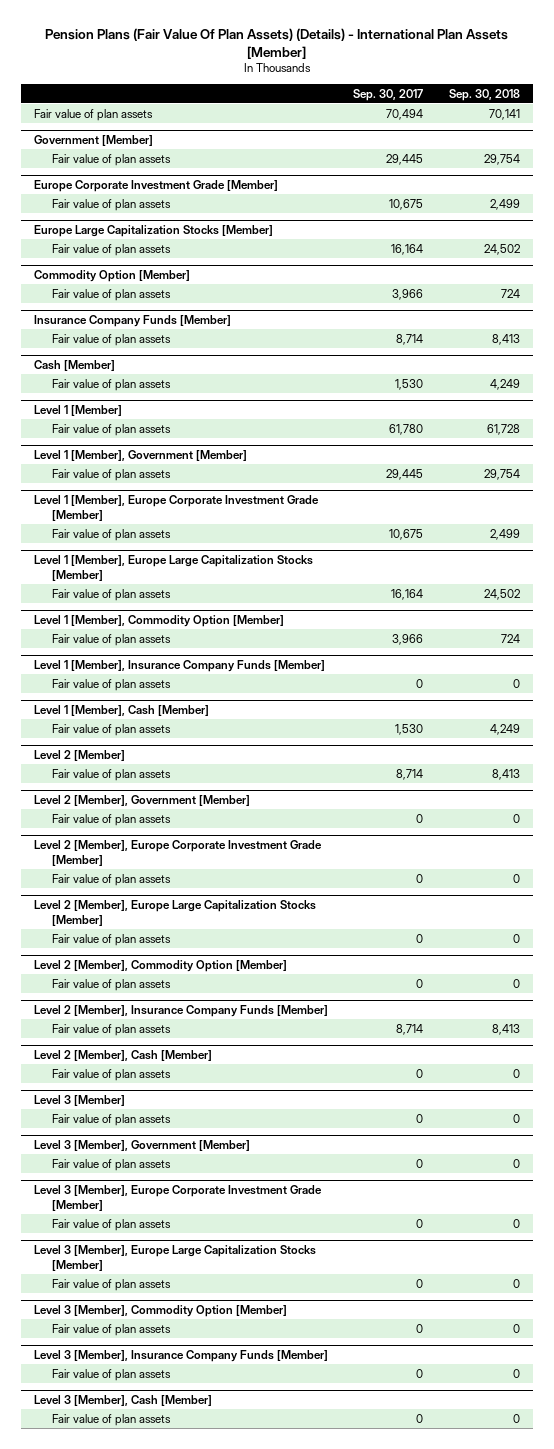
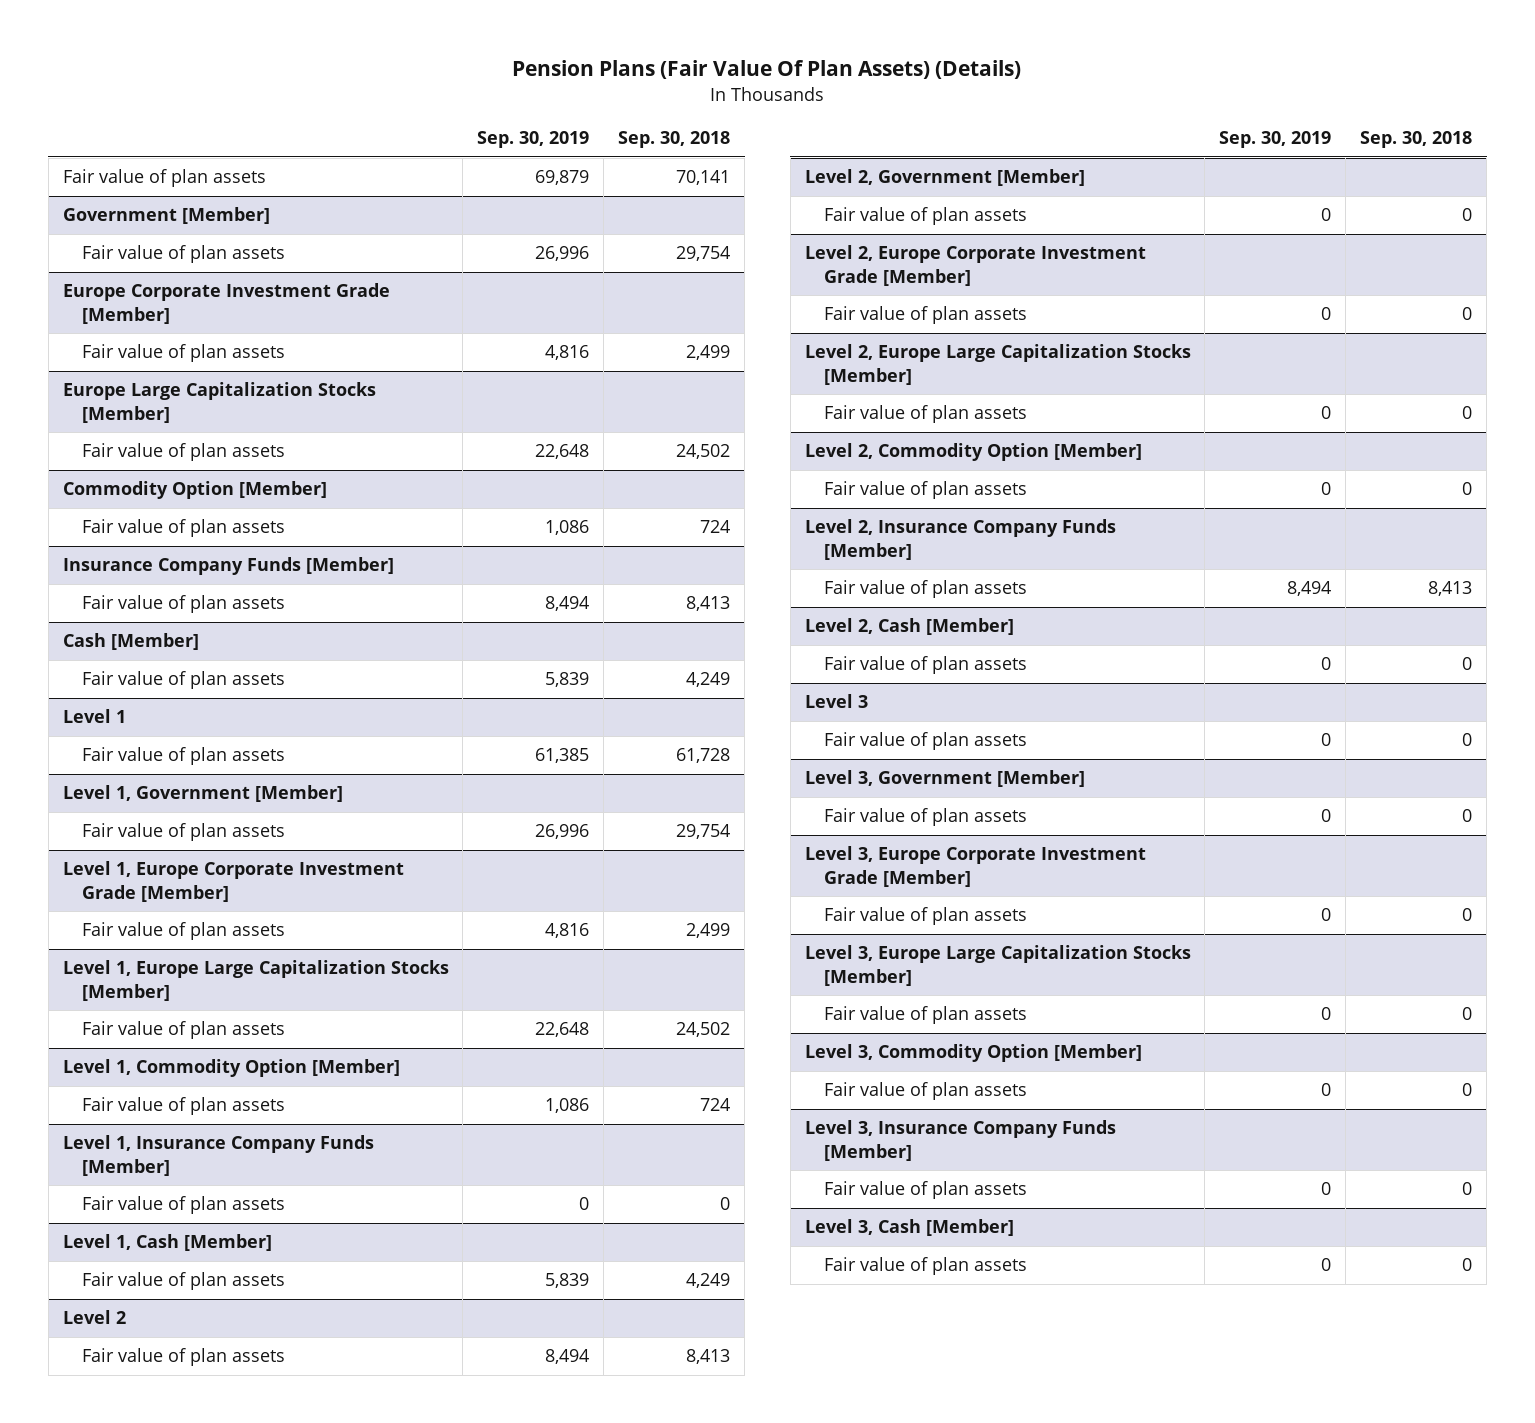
- Pension Plans (Fair Value Of Plan Assets) (Details) - International Plan Assets [Member]
+ Pension Plans (Fair Value Of Plan Assets) (Details)
- | Sep. 30, 2017 | Sep. 30, 2018
+ | Sep. 30, 2019 | Sep. 30, 2018
- Level 1 [Member]
+ Level 1
- Level 1 [Member], Government [Member]
+ Level 1, Government [Member]
- Level 1 [Member], Europe Corporate Investment Grade [Member]
+ Level 1, Europe Corporate Investment Grade [Member]
- Level 1 [Member], Europe Large Capitalization Stocks [Member]
+ Level 1, Europe Large Capitalization Stocks [Member]
- Level 1 [Member], Commodity Option [Member]
+ Level 1, Commodity Option [Member]
- Level 1 [Member], Insurance Company Funds [Member]
+ Level 1, Insurance Company Funds [Member]
- Level 1 [Member], Cash [Member]
+ Level 1, Cash [Member]
- Level 2 [Member]
+ Level 2
- Level 2 [Member], Government [Member]
+ Level 2, Government [Member]
- Level 2 [Member], Europe Corporate Investment Grade [Member]
+ Level 2, Europe Corporate Investment Grade [Member]
- Level 2 [Member], Europe Large Capitalization Stocks [Member]
+ Level 2, Europe Large Capitalization Stocks [Member]
- Level 2 [Member], Commodity Option [Member]
+ Level 2, Commodity Option [Member]
- Level 2 [Member], Insurance Company Funds [Member]
+ Level 2, Insurance Company Funds [Member]
- Level 2 [Member], Cash [Member]
+ Level 2, Cash [Member]
- Level 3 [Member]
+ Level 3
- Level 3 [Member], Government [Member]
+ Level 3, Government [Member]
- Level 3 [Member], Europe Corporate Investment Grade [Member]
+ Level 3, Europe Corporate Investment Grade [Member]
- Level 3 [Member], Europe Large Capitalization Stocks [Member]
+ Level 3, Europe Large Capitalization Stocks [Member]
- Level 3 [Member], Commodity Option [Member]
+ Level 3, Commodity Option [Member]
- Level 3 [Member], Insurance Company Funds [Member]
+ Level 3, Insurance Company Funds [Member]
- Level 3 [Member], Cash [Member]
+ Level 3, Cash [Member]

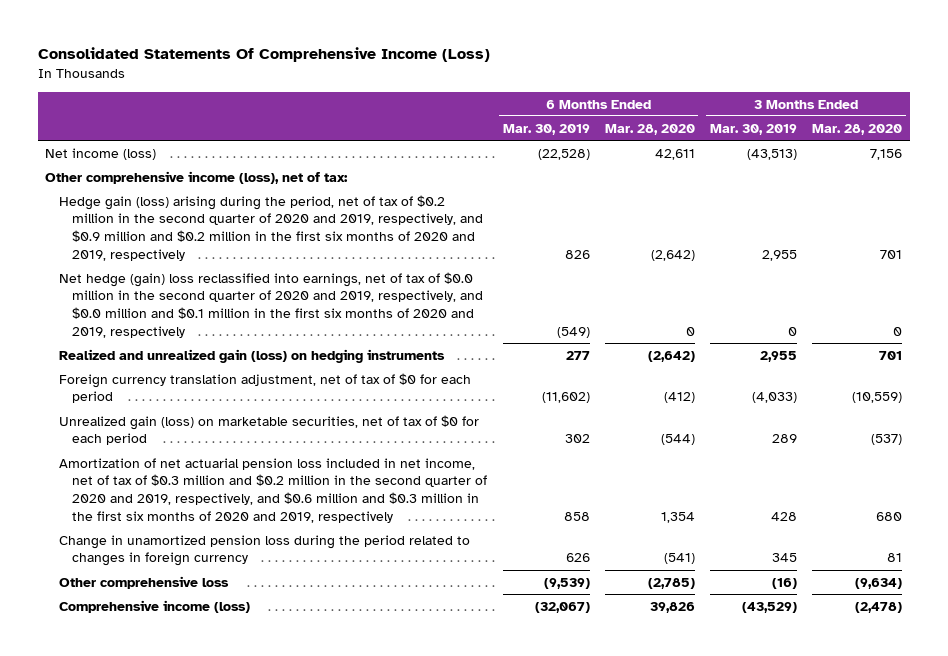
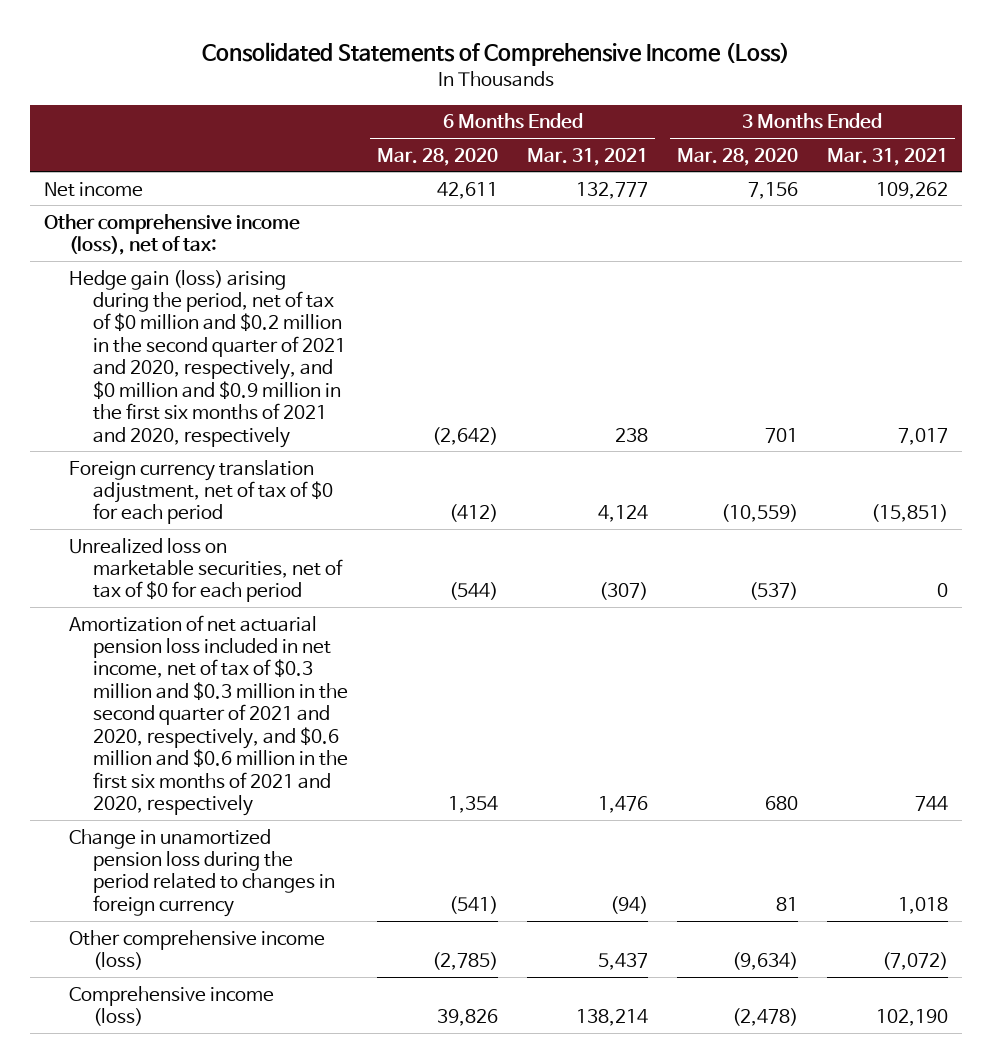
- Consolidated Statements Of Comprehensive Income (Loss)
+ Consolidated Statements of Comprehensive Income (Loss)
- | 6 Months Ended Mar. 30, 2019 | 6 Months Ended Mar. 28, 2020 | 3 Months Ended Mar. 30, 2019 | 3 Months Ended Mar. 28, 2020
+ | 6 Months Ended Mar. 28, 2020 | 6 Months Ended Mar. 31, 2021 | 3 Months Ended Mar. 28, 2020 | 3 Months Ended Mar. 31, 2021
- Net income (loss) | (22,528) | 42,611 | (43,513) | 7,156
+ Net income | 42,611 | 132,777 | 7,156 | 109,262
- Hedge gain (loss) arising during the period, net of tax of $0.2 million in the second quarter of 2020 and 2019, respectively, and $0.9 million and $0.2 million in the first six months of 2020 and 2019, respectively | 826 | (2,642) | 2,955 | 701
- Net hedge (gain) loss reclassified into earnings, net of tax of $0.0 million in the second quarter of 2020 and 2019, respectively, and $0.0 million and $0.1 million in the first six months of 2020 and 2019, respectively | (549) | 0 | 0 | 0
- Realized and unrealized gain (loss) on hedging instruments | 277 | (2,642) | 2,955 | 701
+ Hedge gain (loss) arising during the period, net of tax of $0 million and $0.2 million in the second quarter of 2021 and 2020, respectively, and $0 million and $0.9 million in the first six months of 2021 and 2020, respectively | (2,642) | 238 | 701 | 7,017
- Unrealized gain (loss) on marketable securities, net of tax of $0 for each period | 302 | (544) | 289 | (537)
- Amortization of net actuarial pension loss included in net income, net of tax of $0.3 million and $0.2 million in the second quarter of 2020 and 2019, respectively, and $0.6 million and $0.3 million in the first six months of 2020 and 2019, respectively | 858 | 1,354 | 428 | 680
+ Unrealized loss on marketable securities, net of tax of $0 for each period | (544) | (307) | (537) | 0
+ Amortization of net actuarial pension loss included in net income, net of tax of $0.3 million and $0.3 million in the second quarter of 2021 and 2020, respectively, and $0.6 million and $0.6 million in the first six months of 2021 and 2020, respectively | 1,354 | 1,476 | 680 | 744
- Other comprehensive loss | (9,539) | (2,785) | (16) | (9,634)
+ Other comprehensive income (loss) | (2,785) | 5,437 | (9,634) | (7,072)

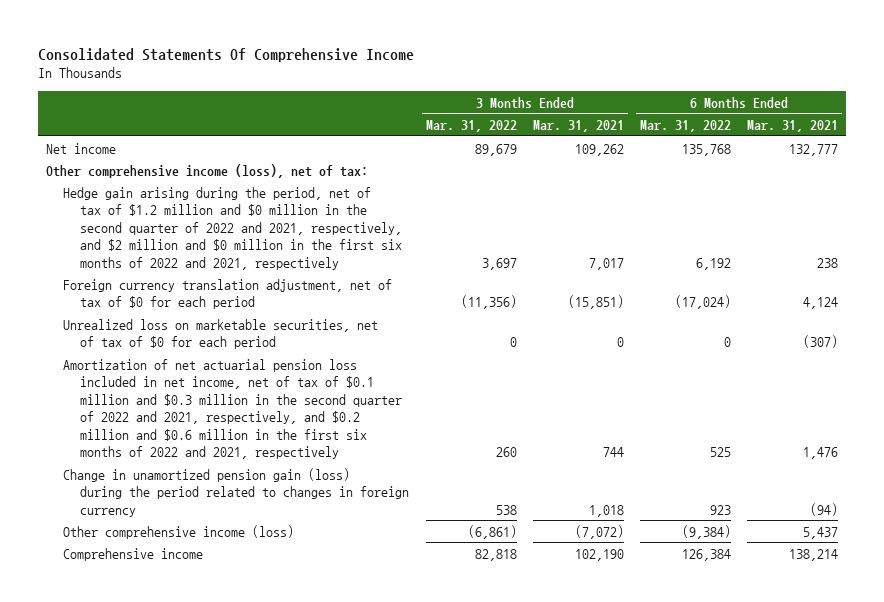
- Consolidated Statements of Comprehensive Income (Loss)
+ Consolidated Statements Of Comprehensive Income
- | 6 Months Ended Mar. 28, 2020 | 6 Months Ended Mar. 31, 2021 | 3 Months Ended Mar. 28, 2020 | 3 Months Ended Mar. 31, 2021
+ | 3 Months Ended Mar. 31, 2022 | 3 Months Ended Mar. 31, 2021 | 6 Months Ended Mar. 31, 2022 | 6 Months Ended Mar. 31, 2021
- Hedge gain (loss) arising during the period, net of tax of $0 million and $0.2 million in the second quarter of 2021 and 2020, respectively, and $0 million and $0.9 million in the first six months of 2021 and 2020, respectively | (2,642) | 238 | 701 | 7,017
+ Hedge gain arising during the period, net of tax of $1.2 million and $0 million in the second quarter of 2022 and 2021, respectively, and $2 million and $0 million in the first six months of 2022 and 2021, respectively | 3,697 | 7,017 | 6,192 | 238
- Amortization of net actuarial pension loss included in net income, net of tax of $0.3 million and $0.3 million in the second quarter of 2021 and 2020, respectively, and $0.6 million and $0.6 million in the first six months of 2021 and 2020, respectively | 1,354 | 1,476 | 680 | 744
- Change in unamortized pension loss during the period related to changes in foreign currency | (541) | (94) | 81 | 1,018
+ Amortization of net actuarial pension loss included in net income, net of tax of $0.1 million and $0.3 million in the second quarter of 2022 and 2021, respectively, and $0.2 million and $0.6 million in the first six months of 2022 and 2021, respectively | 260 | 744 | 525 | 1,476
+ Change in unamortized pension gain (loss) during the period related to changes in foreign currency | 538 | 1,018 | 923 | (94)
- Comprehensive income (loss) | 39,826 | 138,214 | (2,478) | 102,190
+ Comprehensive income | 82,818 | 102,190 | 126,384 | 138,214

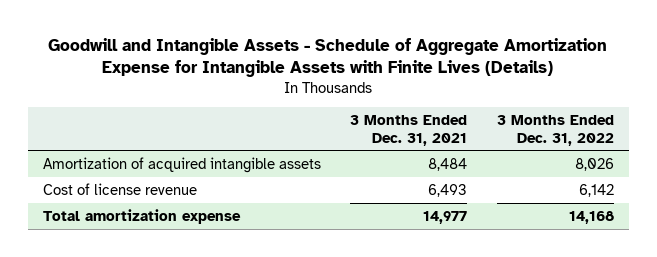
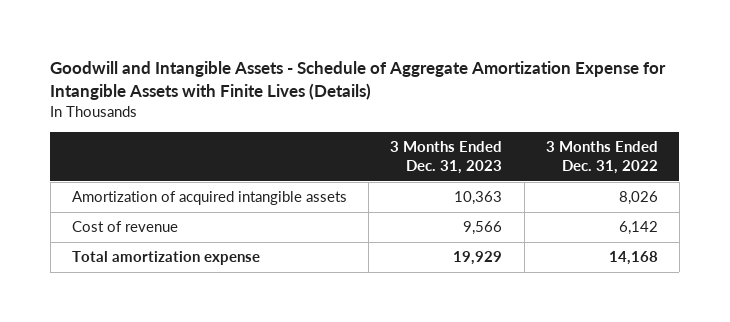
- | 3 Months Ended Dec. 31, 2021 | 3 Months Ended Dec. 31, 2022
+ | 3 Months Ended Dec. 31, 2023 | 3 Months Ended Dec. 31, 2022
- Cost of license revenue | 6,493 | 6,142
+ Cost of revenue | 9,566 | 6,142

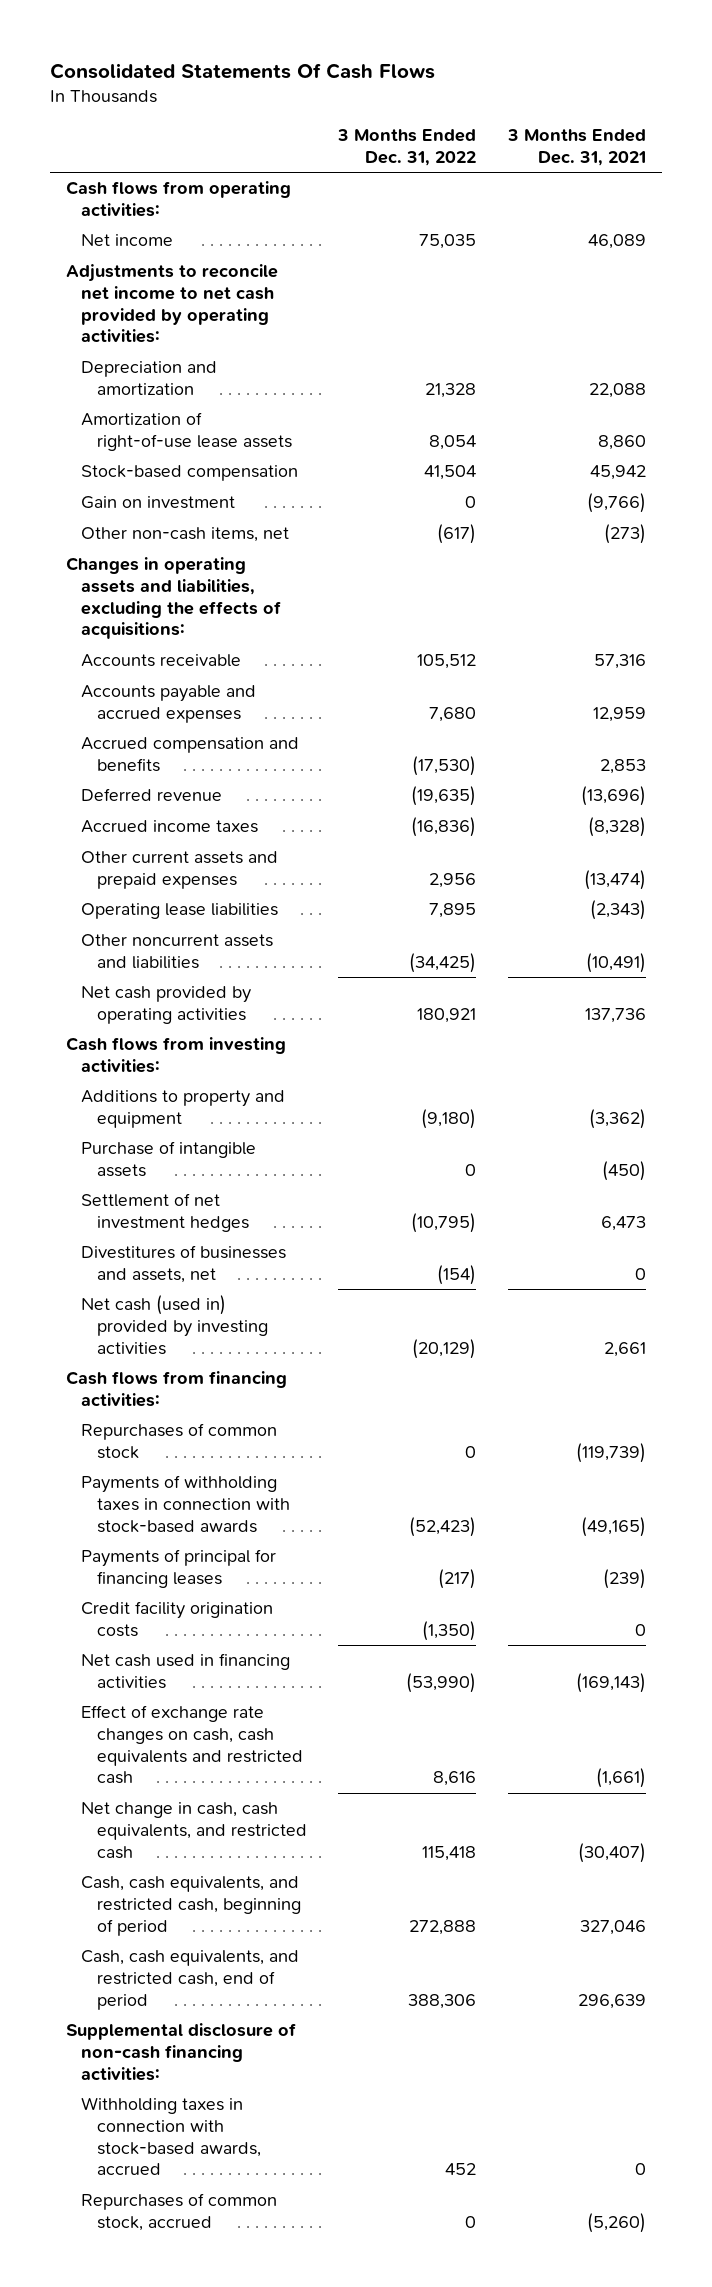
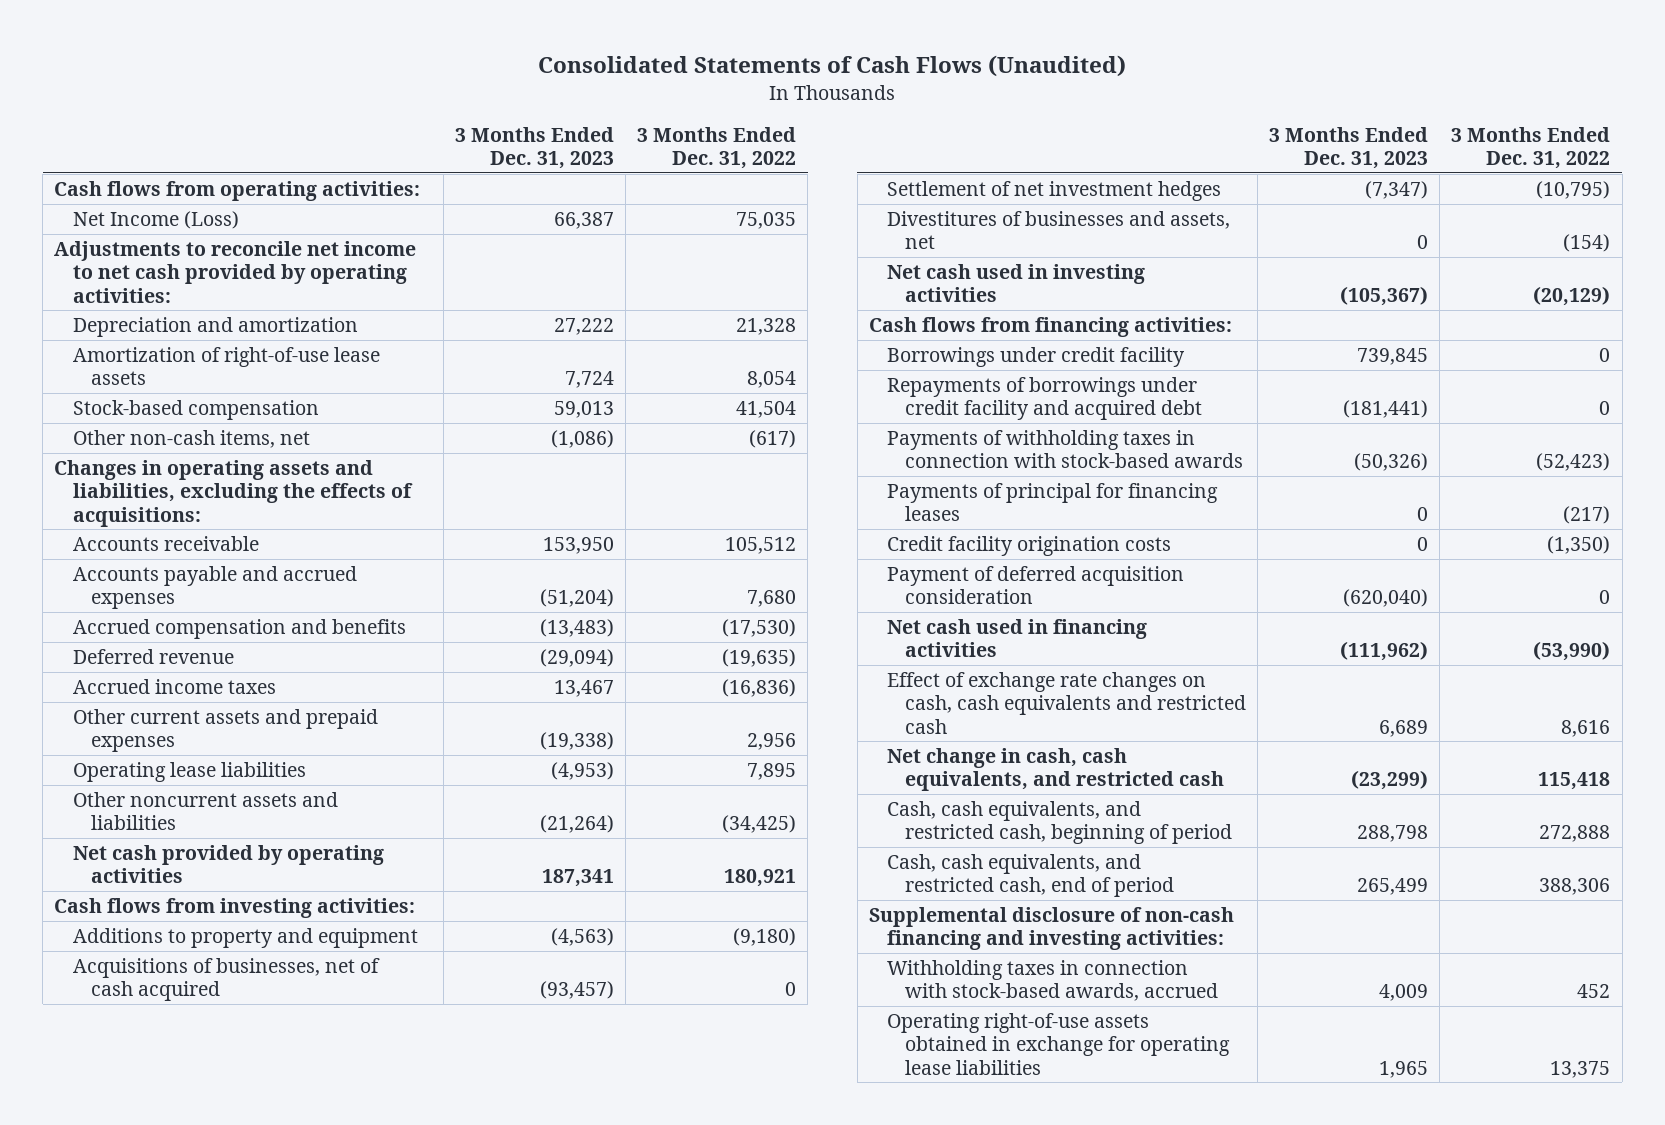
- Consolidated Statements Of Cash Flows
+ Consolidated Statements of Cash Flows (Unaudited)
- | 3 Months Ended Dec. 31, 2022 | 3 Months Ended Dec. 31, 2021
+ | 3 Months Ended Dec. 31, 2023 | 3 Months Ended Dec. 31, 2022
- Net income | 75,035 | 46,089
+ Net Income (Loss) | 66,387 | 75,035
- Gain on investment | 0 | (9,766)
- Purchase of intangible assets | 0 | (450)
+ Acquisitions of businesses, net of cash acquired | (93,457) | 0
- Net cash (used in) provided by investing activities | (20,129) | 2,661
+ Net cash used in investing activities | (105,367) | (20,129)
- Repurchases of common stock | 0 | (119,739)
+ Borrowings under credit facility | 739,845 | 0
+ Repayments of borrowings under credit facility and acquired debt | (181,441) | 0
+ Payment of deferred acquisition consideration | (620,040) | 0
- Supplemental disclosure of non-cash financing activities:
+ Supplemental disclosure of non-cash financing and investing activities:
- Repurchases of common stock, accrued | 0 | (5,260)
+ Operating right-of-use assets obtained in exchange for operating lease liabilities | 1,965 | 13,375

